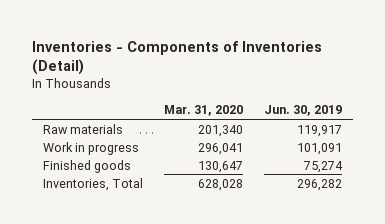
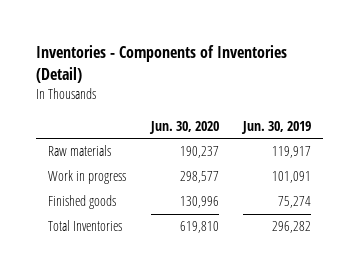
- | Mar. 31, 2020 | Jun. 30, 2019
+ | Jun. 30, 2020 | Jun. 30, 2019
- Inventories, Total | 628,028 | 296,282
+ Total Inventories | 619,810 | 296,282

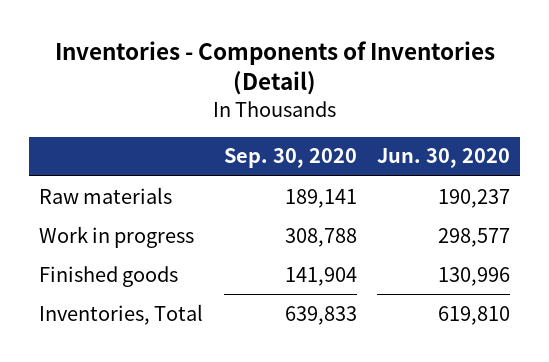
- | Jun. 30, 2020 | Jun. 30, 2019
+ | Sep. 30, 2020 | Jun. 30, 2020
- Total Inventories | 619,810 | 296,282
+ Inventories, Total | 639,833 | 619,810

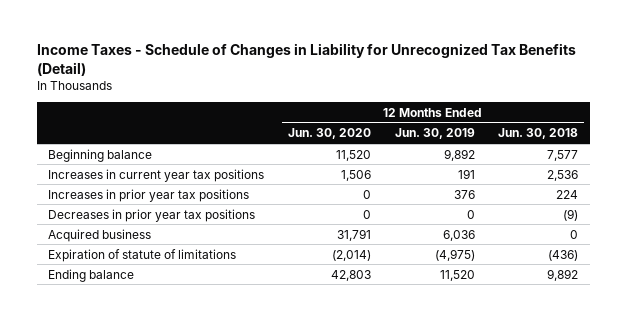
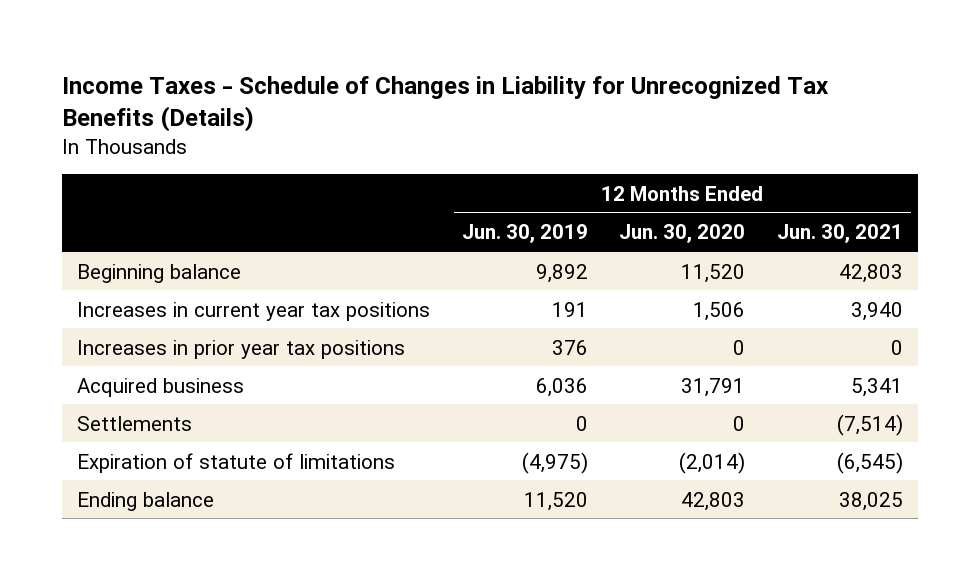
- Income Taxes - Schedule of Changes in Liability for Unrecognized Tax Benefits (Detail)
+ Income Taxes - Schedule of Changes in Liability for Unrecognized Tax Benefits (Details)
- | 12 Months Ended Jun. 30, 2020 | 12 Months Ended Jun. 30, 2019 | 12 Months Ended Jun. 30, 2018
+ | 12 Months Ended Jun. 30, 2019 | 12 Months Ended Jun. 30, 2020 | 12 Months Ended Jun. 30, 2021
- Decreases in prior year tax positions | 0 | 0 | (9)
+ Settlements | 0 | 0 | (7,514)

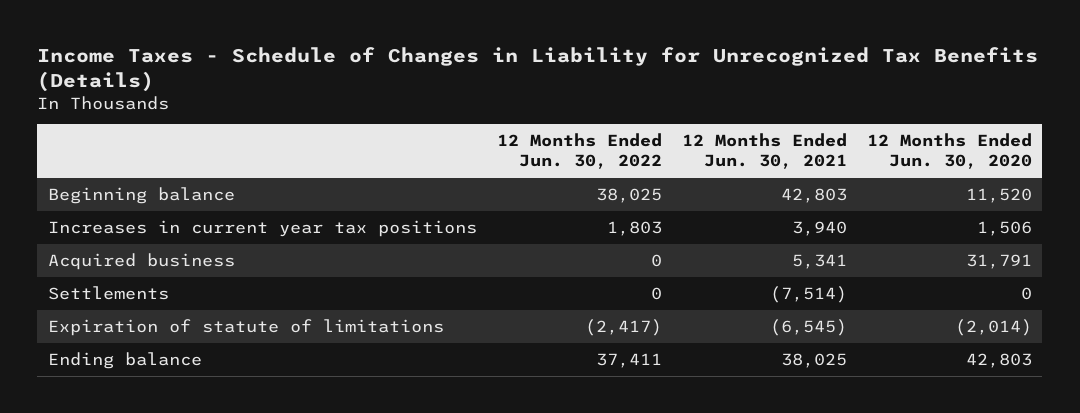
- | 12 Months Ended Jun. 30, 2019 | 12 Months Ended Jun. 30, 2020 | 12 Months Ended Jun. 30, 2021
+ | 12 Months Ended Jun. 30, 2022 | 12 Months Ended Jun. 30, 2021 | 12 Months Ended Jun. 30, 2020
- Increases in prior year tax positions | 376 | 0 | 0

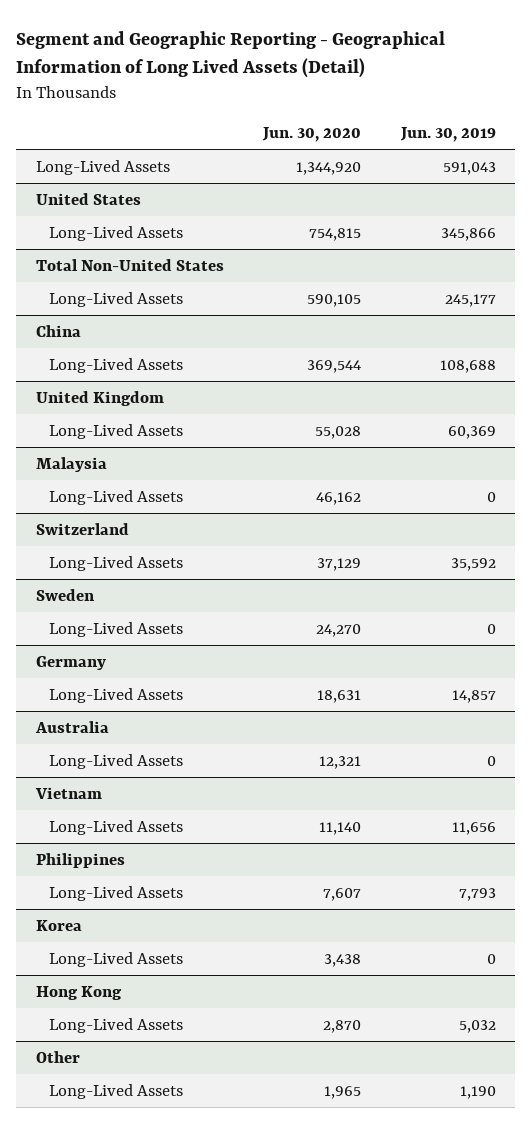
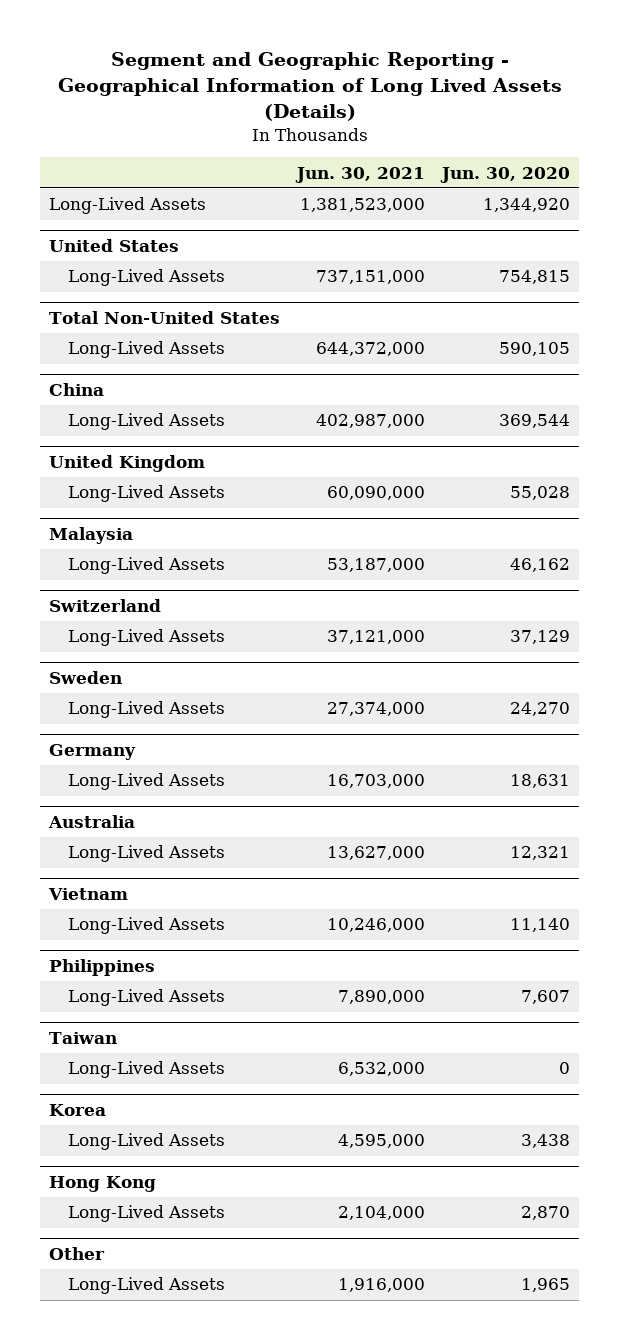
- Segment and Geographic Reporting - Geographical Information of Long Lived Assets (Detail)
+ Segment and Geographic Reporting - Geographical Information of Long Lived Assets (Details)
- | Jun. 30, 2020 | Jun. 30, 2019
+ | Jun. 30, 2021 | Jun. 30, 2020
+ Taiwan
+ Long-Lived Assets | 6,532,000 | 0

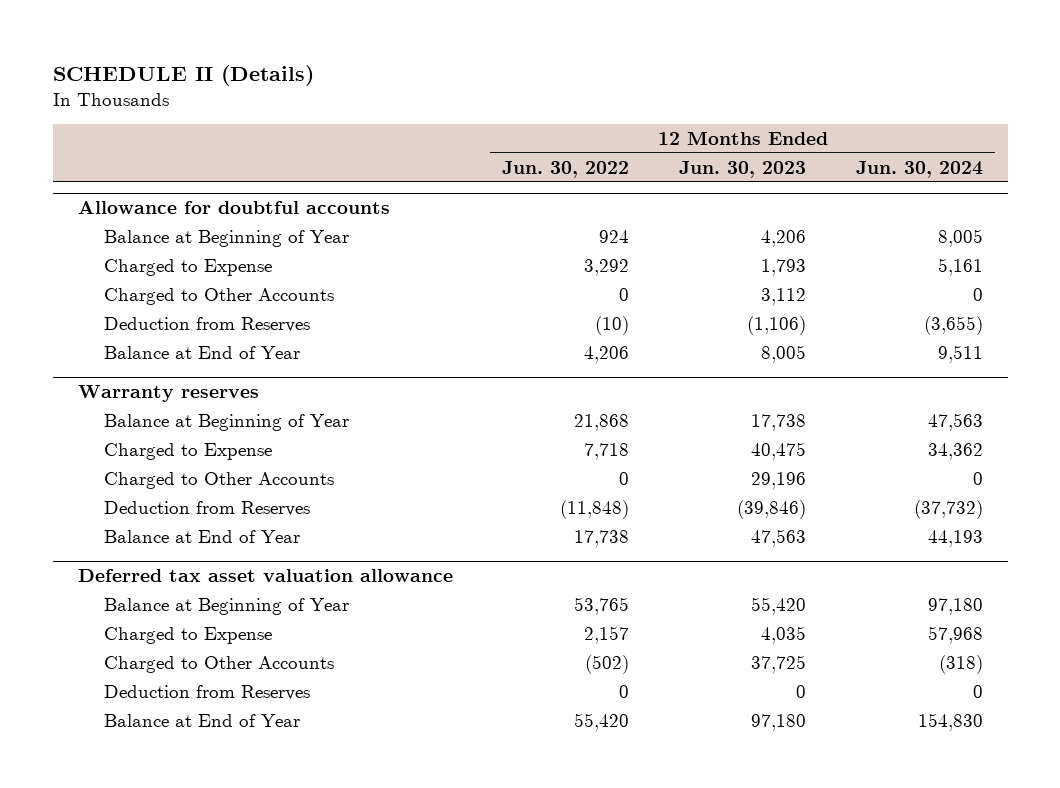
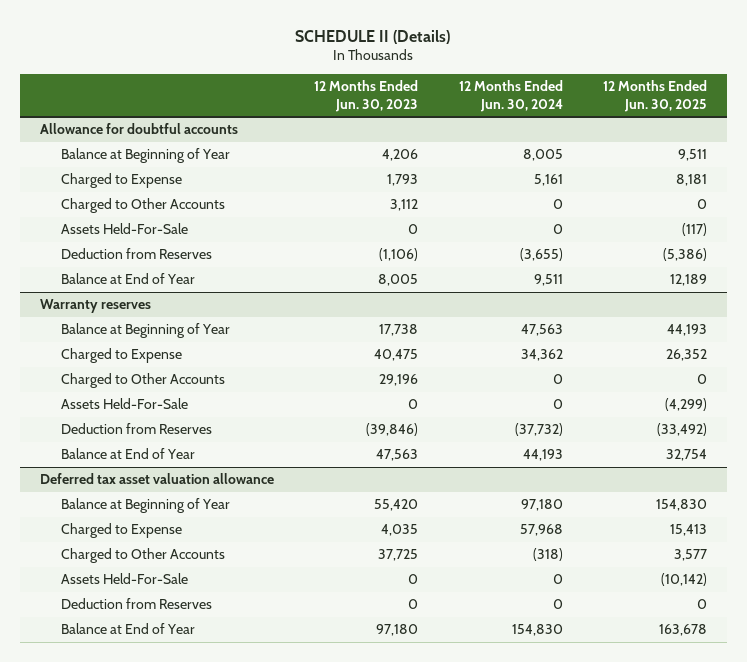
- | 12 Months Ended Jun. 30, 2022 | 12 Months Ended Jun. 30, 2023 | 12 Months Ended Jun. 30, 2024
+ | 12 Months Ended Jun. 30, 2023 | 12 Months Ended Jun. 30, 2024 | 12 Months Ended Jun. 30, 2025
@ Allowance for doubtful accounts
+ Assets Held-For-Sale | 0 | 0 | (117)
@ Warranty reserves
+ Assets Held-For-Sale | 0 | 0 | (4,299)
@ Deferred tax asset valuation allowance
+ Assets Held-For-Sale | 0 | 0 | (10,142)

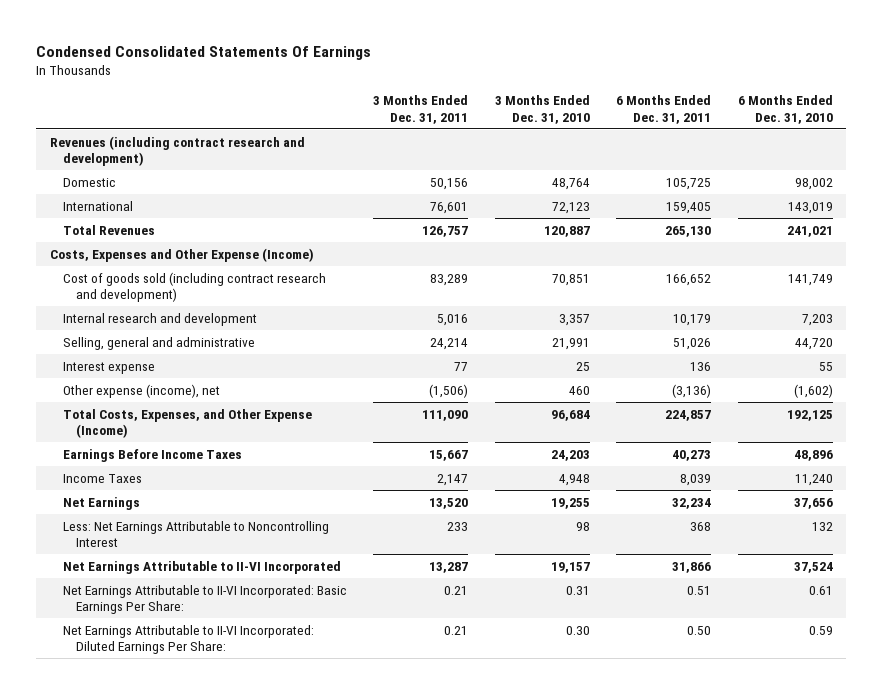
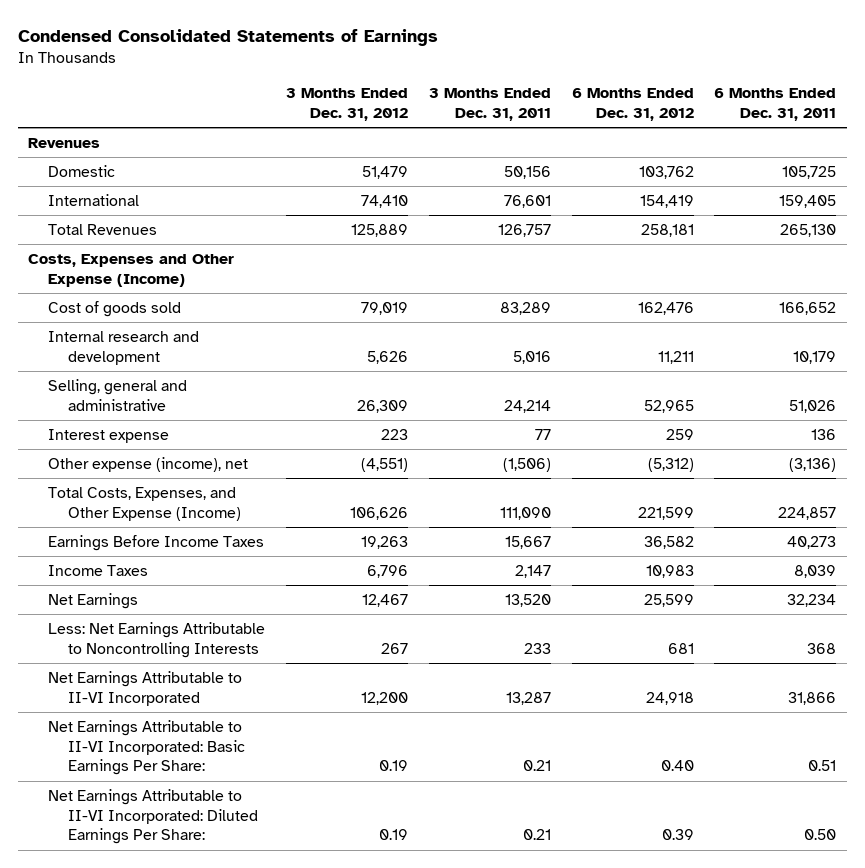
- Condensed Consolidated Statements Of Earnings
+ Condensed Consolidated Statements of Earnings
- | 3 Months Ended Dec. 31, 2011 | 3 Months Ended Dec. 31, 2010 | 6 Months Ended Dec. 31, 2011 | 6 Months Ended Dec. 31, 2010
+ | 3 Months Ended Dec. 31, 2012 | 3 Months Ended Dec. 31, 2011 | 6 Months Ended Dec. 31, 2012 | 6 Months Ended Dec. 31, 2011
- Revenues (including contract research and development)
+ Revenues
- Cost of goods sold (including contract research and development) | 83,289 | 70,851 | 166,652 | 141,749
+ Cost of goods sold | 79,019 | 83,289 | 162,476 | 166,652
- Less: Net Earnings Attributable to Noncontrolling Interest | 233 | 98 | 368 | 132
+ Less: Net Earnings Attributable to Noncontrolling Interests | 267 | 233 | 681 | 368

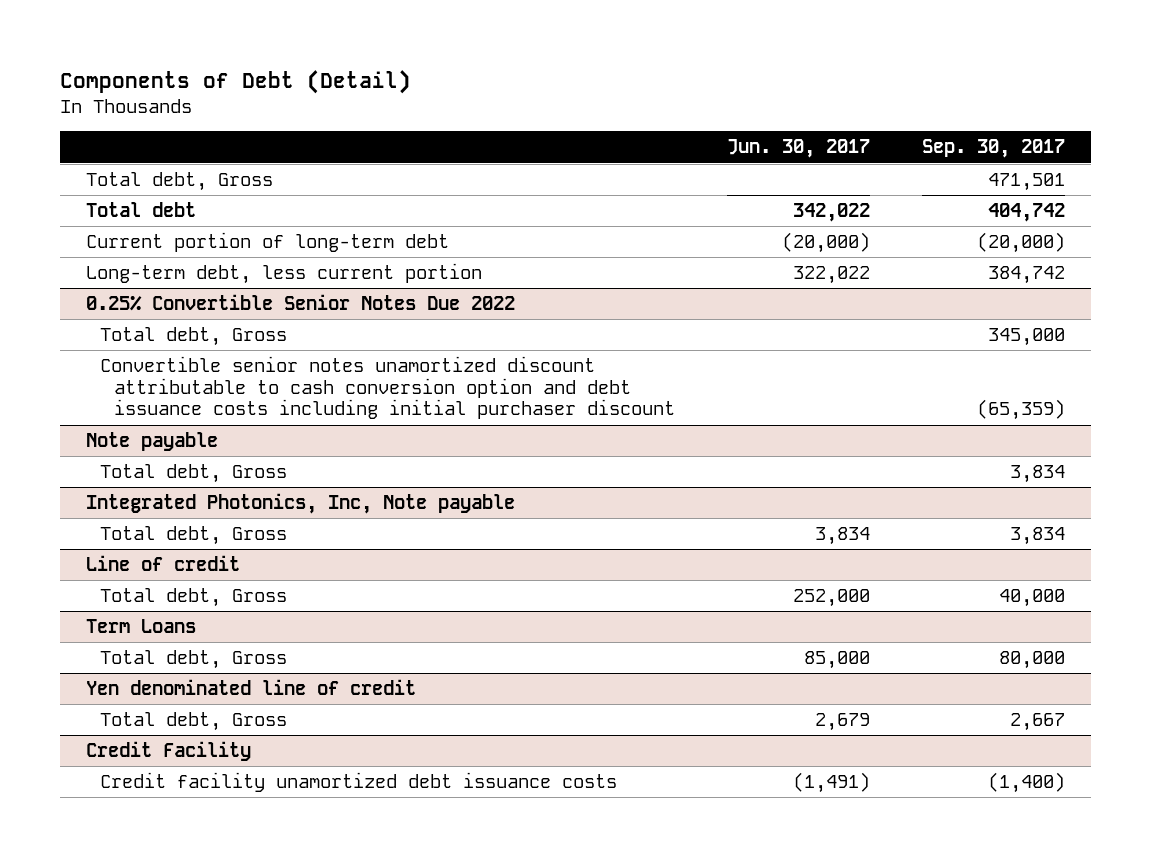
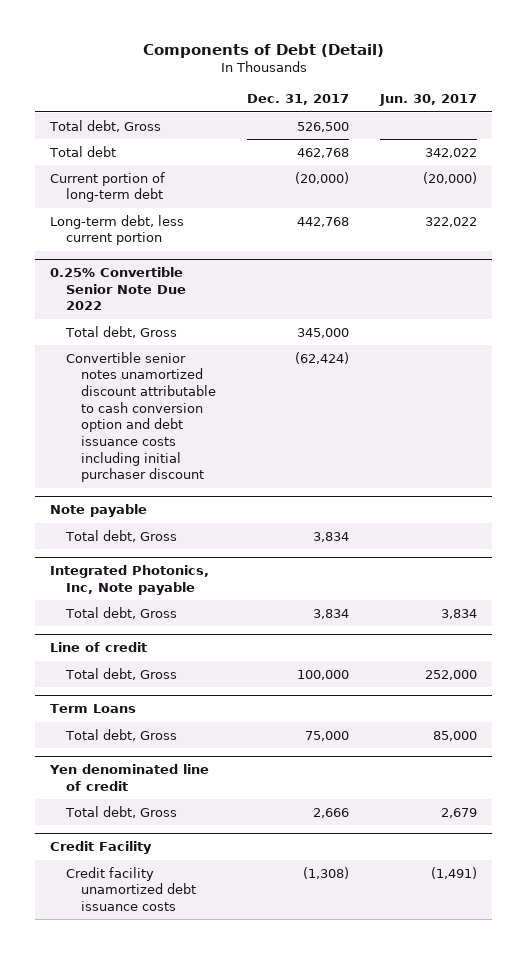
- | Jun. 30, 2017 | Sep. 30, 2017
+ | Dec. 31, 2017 | Jun. 30, 2017
- 0.25% Convertible Senior Notes Due 2022
+ 0.25% Convertible Senior Note Due 2022

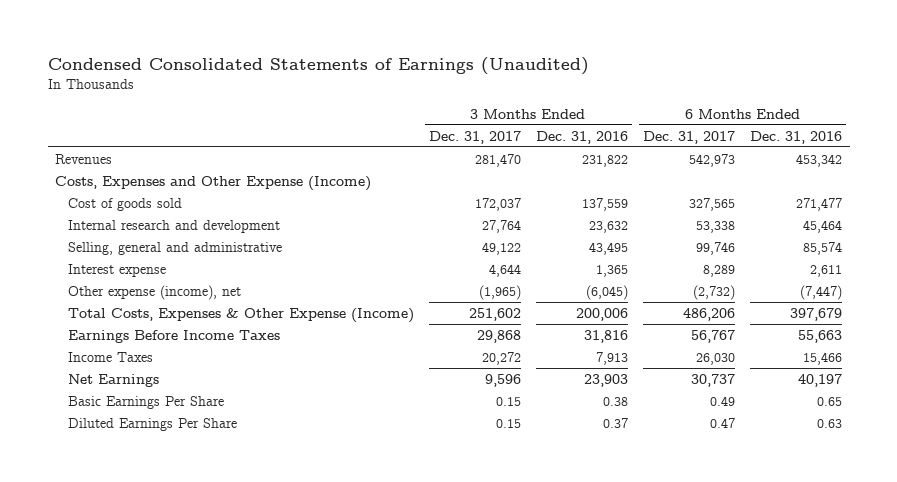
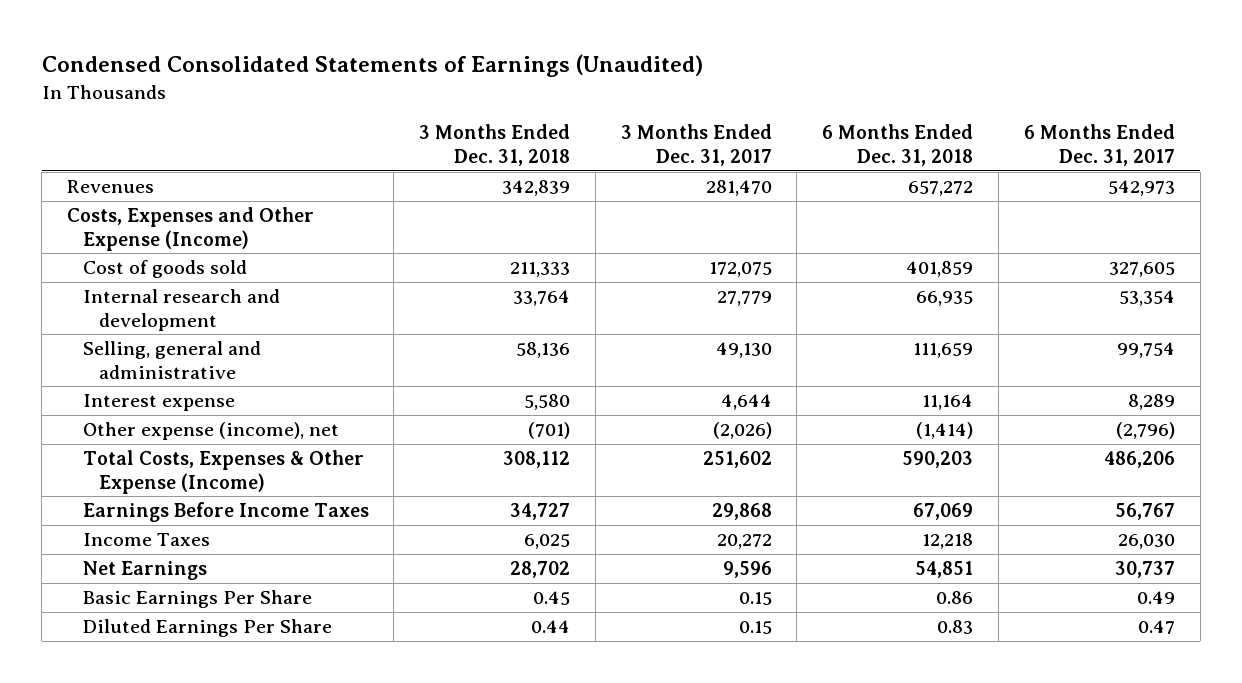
- | 3 Months Ended Dec. 31, 2017 | 3 Months Ended Dec. 31, 2016 | 6 Months Ended Dec. 31, 2017 | 6 Months Ended Dec. 31, 2016
+ | 3 Months Ended Dec. 31, 2018 | 3 Months Ended Dec. 31, 2017 | 6 Months Ended Dec. 31, 2018 | 6 Months Ended Dec. 31, 2017
- Cost of goods sold | 172,037 | 137,559 | 327,565 | 271,477
- Internal research and development | 27,764 | 23,632 | 53,338 | 45,464
- Selling, general and administrative | 49,122 | 43,495 | 99,746 | 85,574
+ Cost of goods sold | 211,333 | 172,075 | 401,859 | 327,605
+ Internal research and development | 33,764 | 27,779 | 66,935 | 53,354
+ Selling, general and administrative | 58,136 | 49,130 | 111,659 | 99,754
- Other expense (income), net | (1,965) | (6,045) | (2,732) | (7,447)
+ Other expense (income), net | (701) | (2,026) | (1,414) | (2,796)

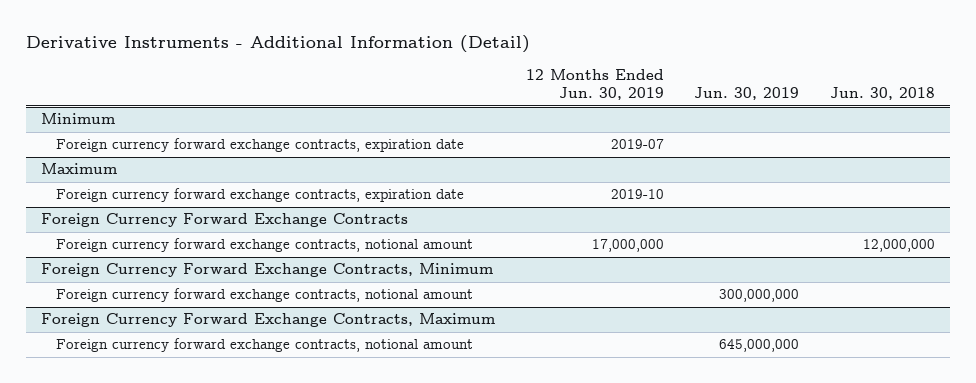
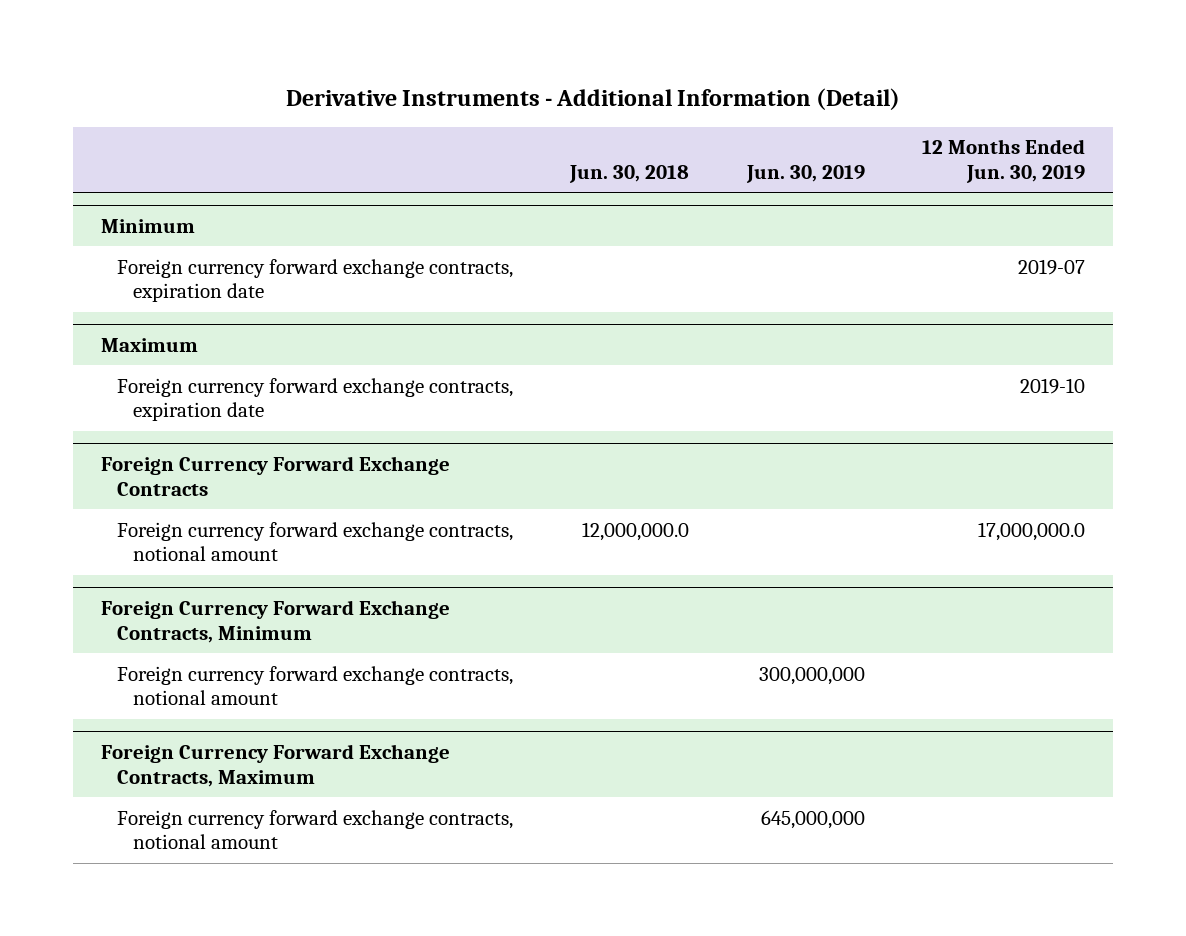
- | 12 Months Ended Jun. 30, 2019 | Jun. 30, 2019 | Jun. 30, 2018
+ | Jun. 30, 2018 | Jun. 30, 2019 | 12 Months Ended Jun. 30, 2019
@ Foreign Currency Forward Exchange Contracts
- Foreign currency forward exchange contracts, notional amount | 17,000,000 | | 12,000,000
+ Foreign currency forward exchange contracts, notional amount | 12,000,000.0 | | 17,000,000.0

